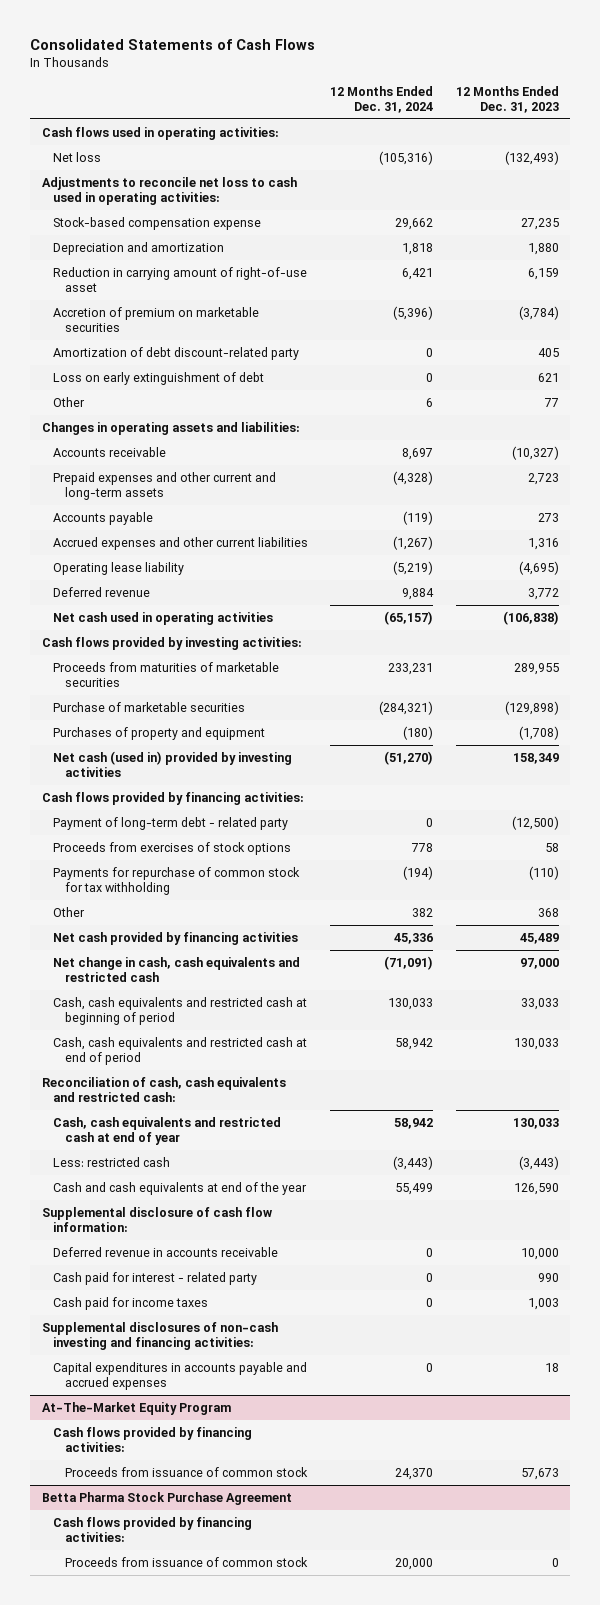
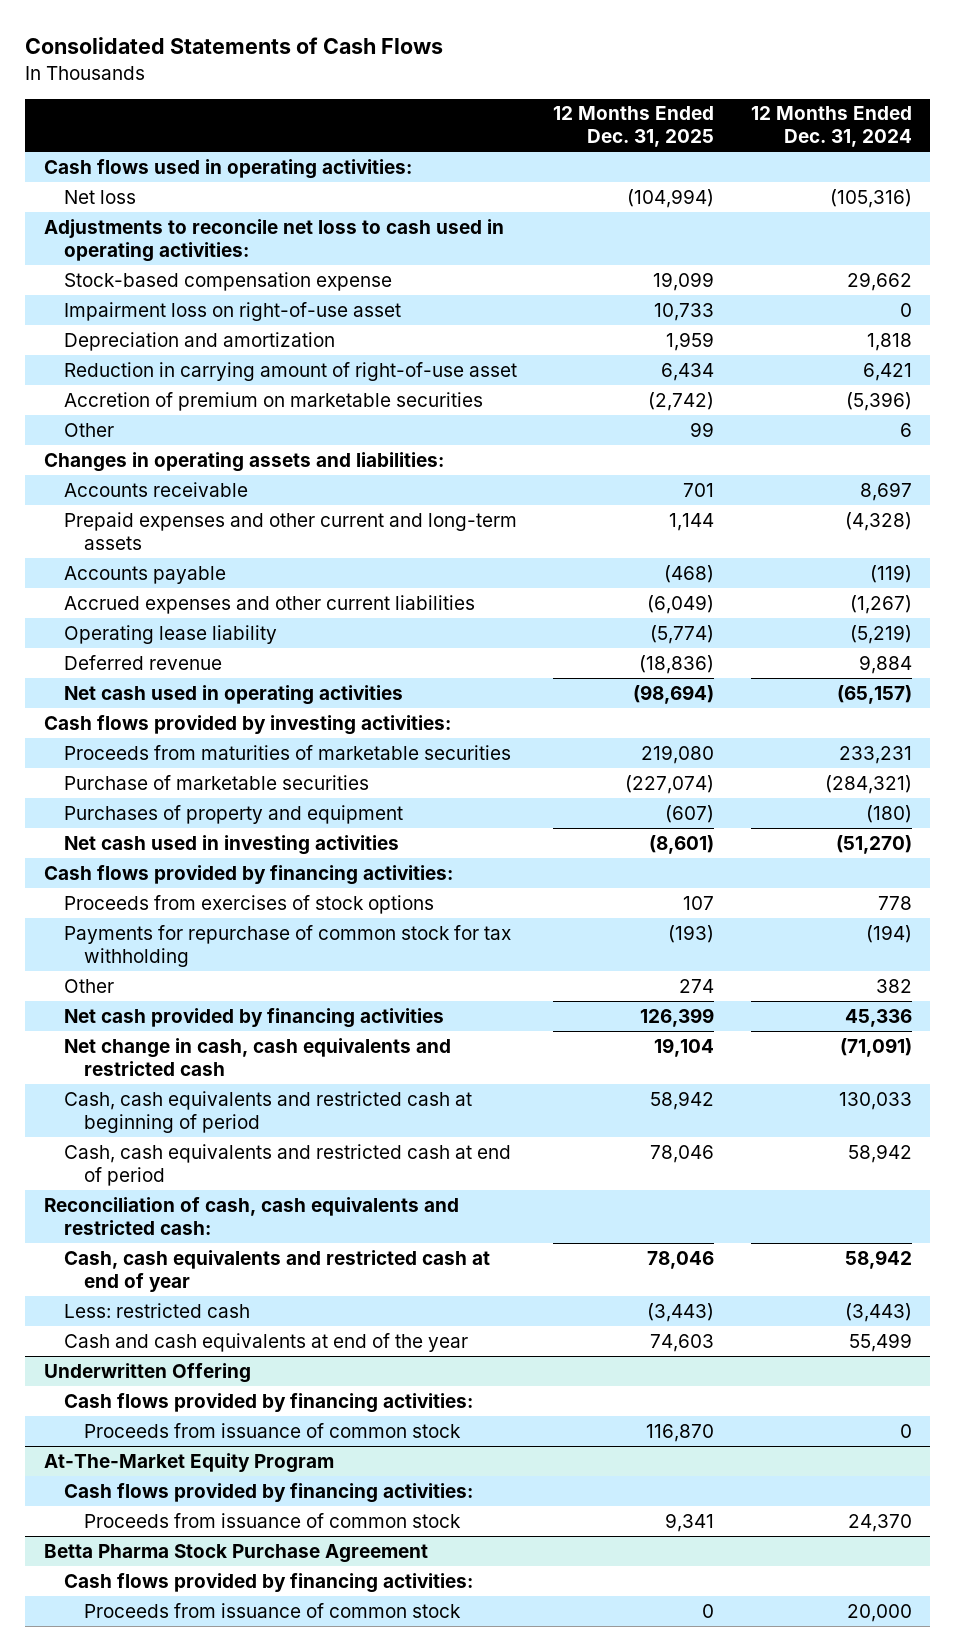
- | 12 Months Ended Dec. 31, 2024 | 12 Months Ended Dec. 31, 2023
+ | 12 Months Ended Dec. 31, 2025 | 12 Months Ended Dec. 31, 2024
+ Impairment loss on right-of-use asset | 10,733 | 0
- Amortization of debt discount-related party | 0 | 405
- Loss on early extinguishment of debt | 0 | 621
- Net cash (used in) provided by investing activities | (51,270) | 158,349
+ Net cash used in investing activities | (8,601) | (51,270)
- Payment of long-term debt - related party | 0 | (12,500)
- Supplemental disclosure of cash flow information:
- Deferred revenue in accounts receivable | 0 | 10,000
- Cash paid for interest - related party | 0 | 990
- Cash paid for income taxes | 0 | 1,003
- Supplemental disclosures of non-cash investing and financing activities:
- Capital expenditures in accounts payable and accrued expenses | 0 | 18
+ Underwritten Offering
+ Cash flows provided by financing activities:
+ Proceeds from issuance of common stock | 116,870 | 0

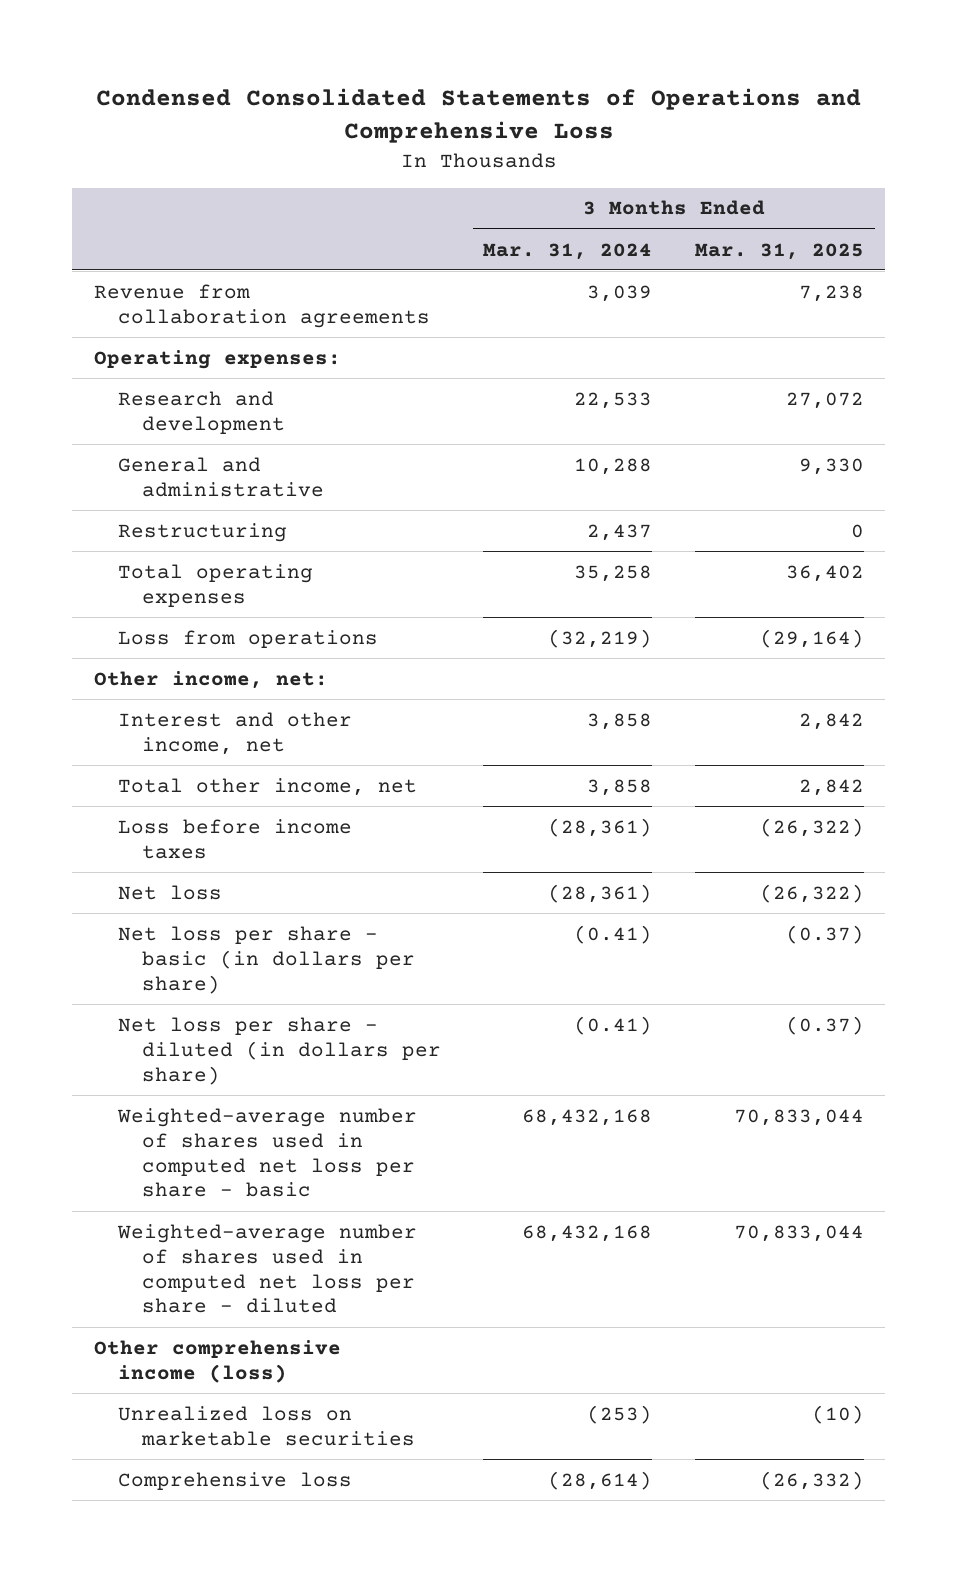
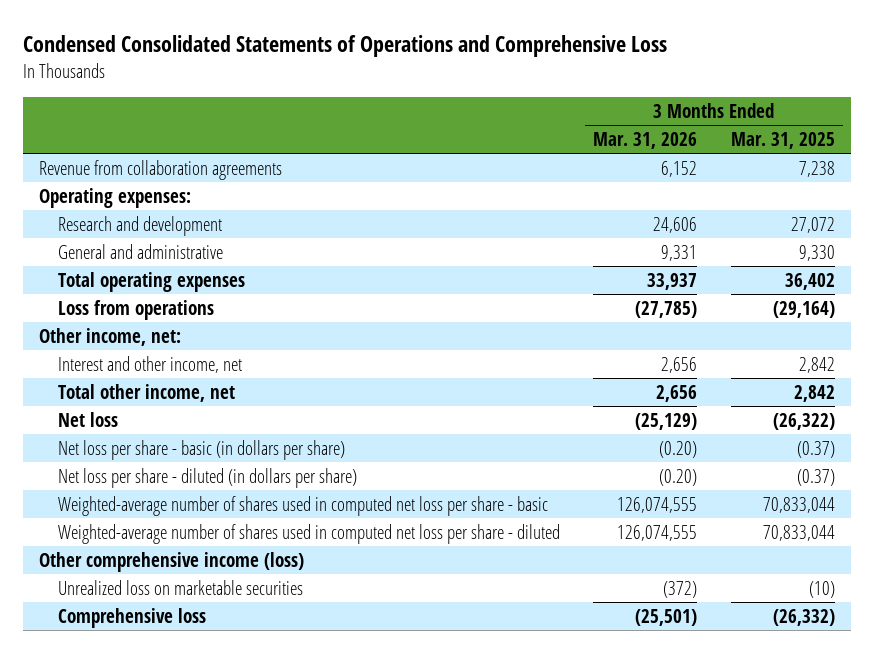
- | 3 Months Ended Mar. 31, 2024 | 3 Months Ended Mar. 31, 2025
+ | 3 Months Ended Mar. 31, 2026 | 3 Months Ended Mar. 31, 2025
- Restructuring | 2,437 | 0
- Loss before income taxes | (28,361) | (26,322)

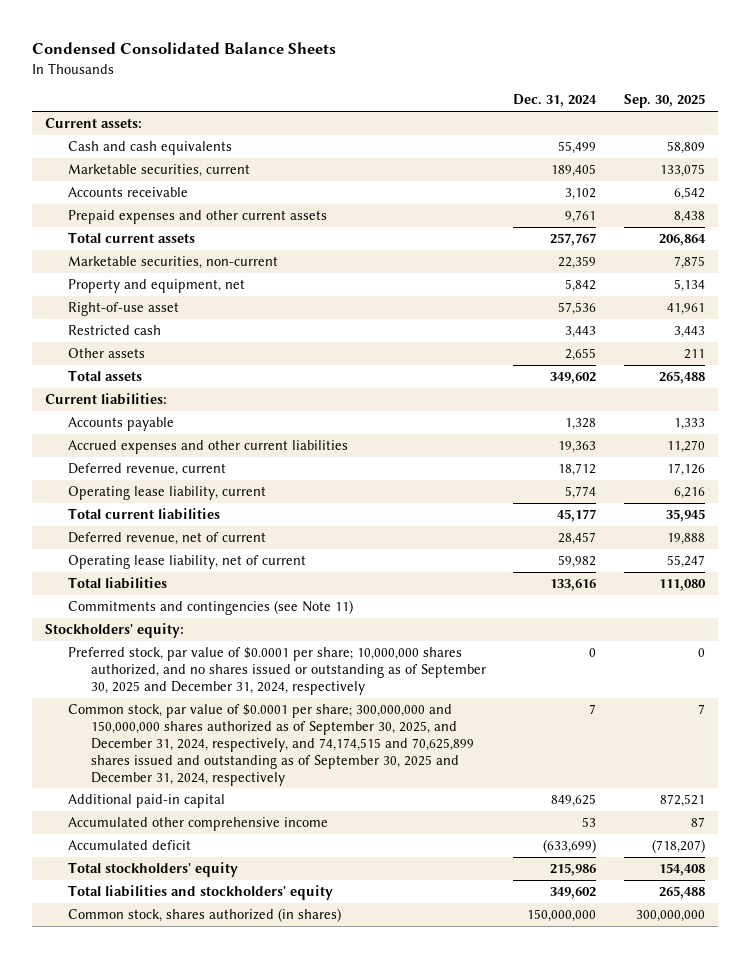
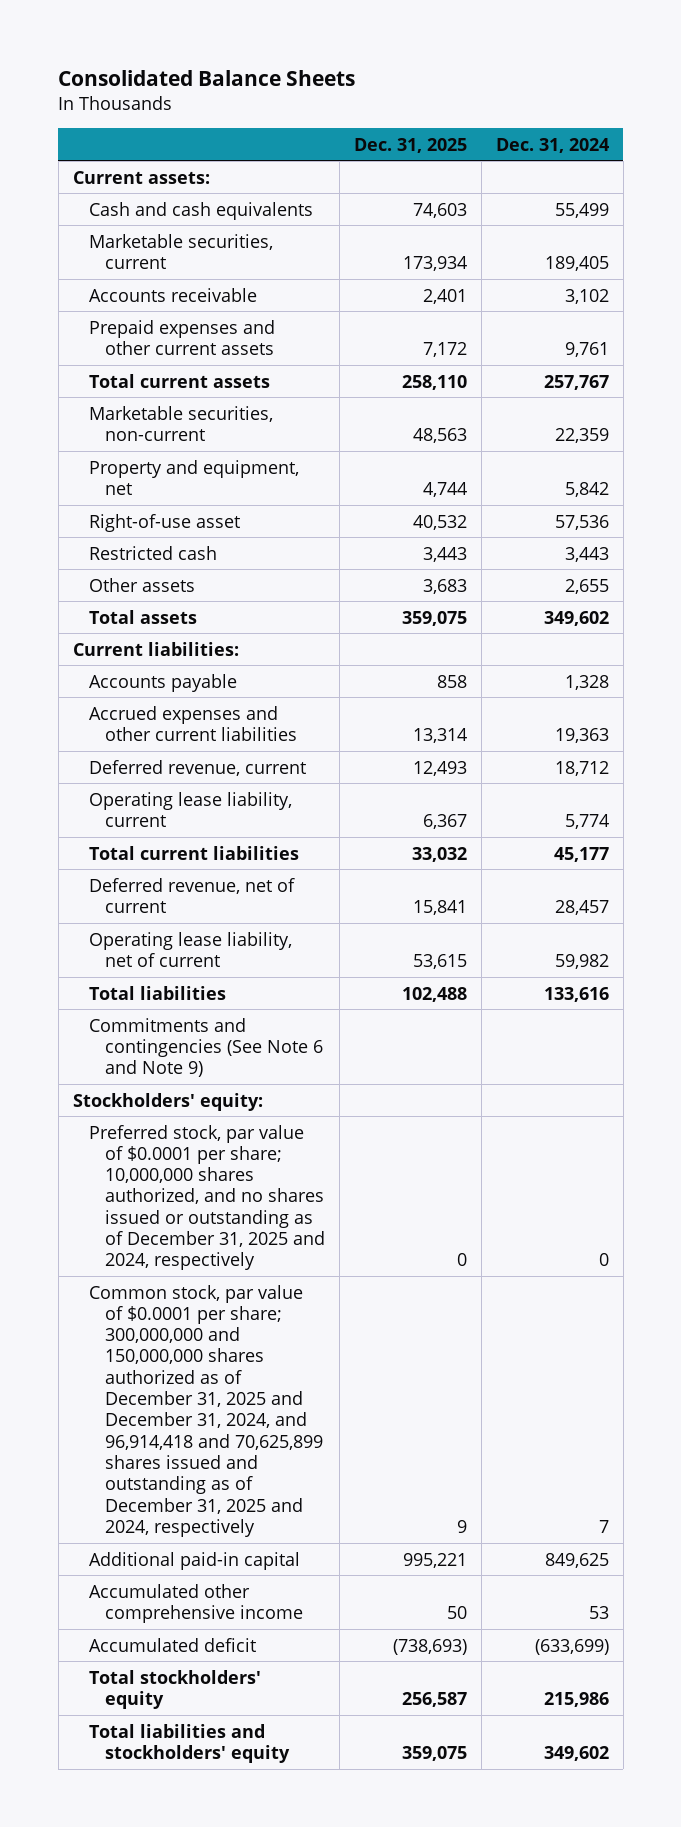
- Condensed Consolidated Balance Sheets
+ Consolidated Balance Sheets
- | Dec. 31, 2024 | Sep. 30, 2025
+ | Dec. 31, 2025 | Dec. 31, 2024
- Commitments and contingencies (see Note 11)
+ Commitments and contingencies (See Note 6 and Note 9)
- Preferred stock, par value of $0.0001 per share; 10,000,000 shares authorized, and no shares issued or outstanding as of September 30, 2025 and December 31, 2024, respectively | 0 | 0
- Common stock, par value of $0.0001 per share; 300,000,000 and 150,000,000 shares authorized as of September 30, 2025, and December 31, 2024, respectively, and 74,174,515 and 70,625,899 shares issued and outstanding as of September 30, 2025 and December 31, 2024, respectively | 7 | 7
+ Preferred stock, par value of $0.0001 per share; 10,000,000 shares authorized, and no shares issued or outstanding as of December 31, 2025 and 2024, respectively | 0 | 0
+ Common stock, par value of $0.0001 per share; 300,000,000 and 150,000,000 shares authorized as of December 31, 2025 and December 31, 2024, and 96,914,418 and 70,625,899 shares issued and outstanding as of December 31, 2025 and 2024, respectively | 9 | 7
- Common stock, shares authorized (in shares) | 150,000,000 | 300,000,000

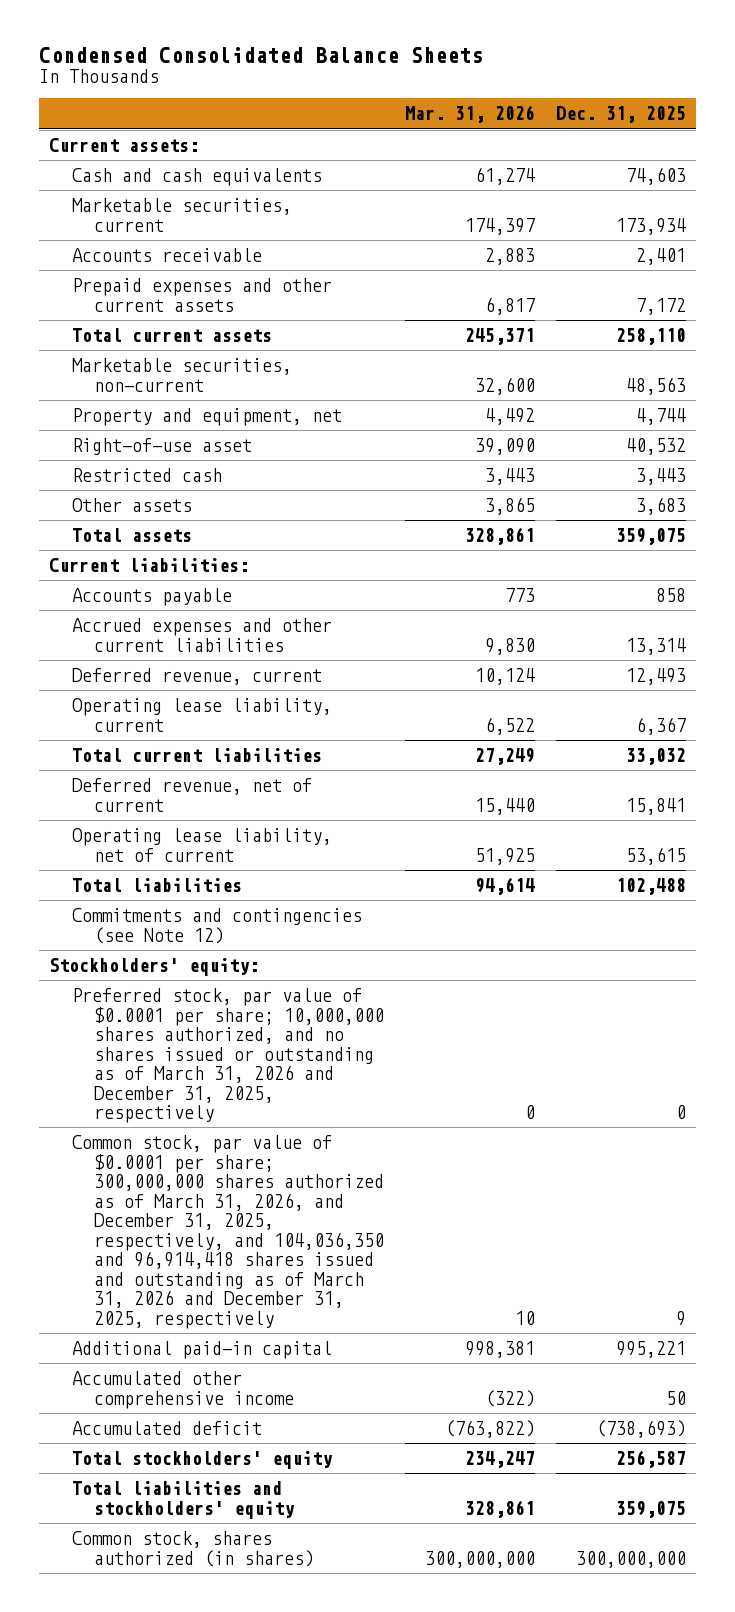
- Consolidated Balance Sheets
+ Condensed Consolidated Balance Sheets
- | Dec. 31, 2025 | Dec. 31, 2024
+ | Mar. 31, 2026 | Dec. 31, 2025
- Commitments and contingencies (See Note 6 and Note 9)
+ Commitments and contingencies (see Note 12)
- Preferred stock, par value of $0.0001 per share; 10,000,000 shares authorized, and no shares issued or outstanding as of December 31, 2025 and 2024, respectively | 0 | 0
- Common stock, par value of $0.0001 per share; 300,000,000 and 150,000,000 shares authorized as of December 31, 2025 and December 31, 2024, and 96,914,418 and 70,625,899 shares issued and outstanding as of December 31, 2025 and 2024, respectively | 9 | 7
+ Preferred stock, par value of $0.0001 per share; 10,000,000 shares authorized, and no shares issued or outstanding as of March 31, 2026 and December 31, 2025, respectively | 0 | 0
+ Common stock, par value of $0.0001 per share; 300,000,000 shares authorized as of March 31, 2026, and December 31, 2025, respectively, and 104,036,350 and 96,914,418 shares issued and outstanding as of March 31, 2026 and December 31, 2025, respectively | 10 | 9
+ Common stock, shares authorized (in shares) | 300,000,000 | 300,000,000

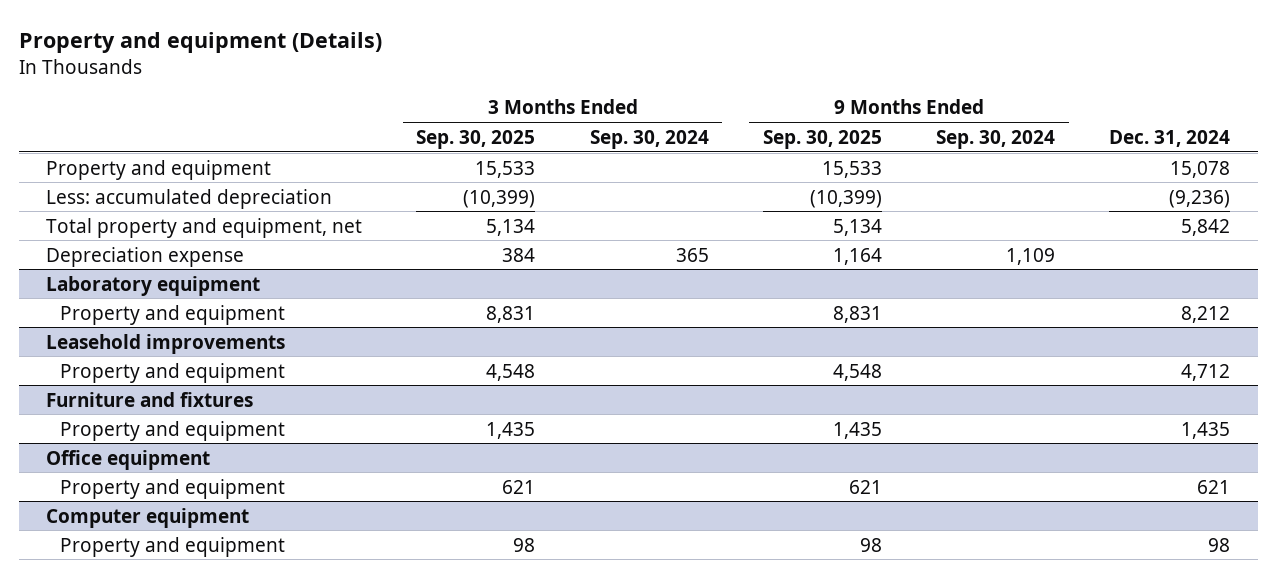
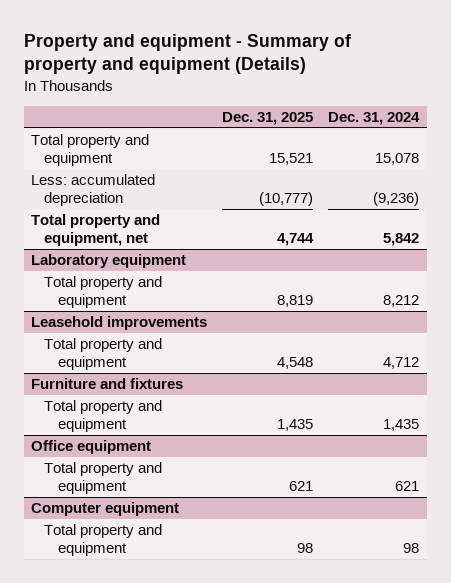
- Property and equipment (Details)
+ Property and equipment - Summary of property and equipment (Details)
- | 3 Months Ended Sep. 30, 2025 | 3 Months Ended Sep. 30, 2024 | 9 Months Ended Sep. 30, 2025 | 9 Months Ended Sep. 30, 2024 | Dec. 31, 2024
+ | Dec. 31, 2025 | Dec. 31, 2024
- Property and equipment | 15,533 | | 15,533 | | 15,078
+ Total property and equipment | 15,521 | 15,078
- Depreciation expense | 384 | 365 | 1,164 | 1,109 |
@ Laboratory equipment
- Property and equipment | 8,831 | | 8,831 | | 8,212
+ Total property and equipment | 8,819 | 8,212
@ Leasehold improvements
- Property and equipment | 4,548 | | 4,548 | | 4,712
+ Total property and equipment | 4,548 | 4,712
@ Furniture and fixtures
- Property and equipment | 1,435 | | 1,435 | | 1,435
+ Total property and equipment | 1,435 | 1,435
@ Office equipment
- Property and equipment | 621 | | 621 | | 621
+ Total property and equipment | 621 | 621
@ Computer equipment
- Property and equipment | 98 | | 98 | | 98
+ Total property and equipment | 98 | 98

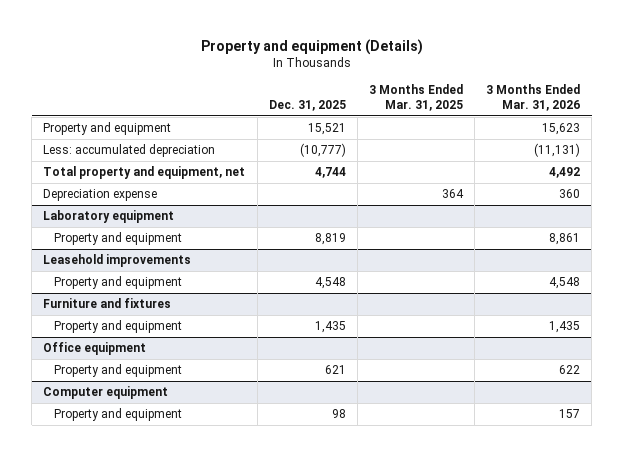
- Property and equipment - Summary of property and equipment (Details)
+ Property and equipment (Details)
- | Dec. 31, 2025 | Dec. 31, 2024
+ | Dec. 31, 2025 | 3 Months Ended Mar. 31, 2025 | 3 Months Ended Mar. 31, 2026
- Total property and equipment | 15,521 | 15,078
+ Property and equipment | 15,521 | | 15,623
+ Depreciation expense | | 364 | 360
@ Laboratory equipment
- Total property and equipment | 8,819 | 8,212
+ Property and equipment | 8,819 | | 8,861
@ Leasehold improvements
- Total property and equipment | 4,548 | 4,712
+ Property and equipment | 4,548 | | 4,548
@ Furniture and fixtures
- Total property and equipment | 1,435 | 1,435
+ Property and equipment | 1,435 | | 1,435
@ Office equipment
- Total property and equipment | 621 | 621
+ Property and equipment | 621 | | 622
@ Computer equipment
- Total property and equipment | 98 | 98
+ Property and equipment | 98 | | 157

